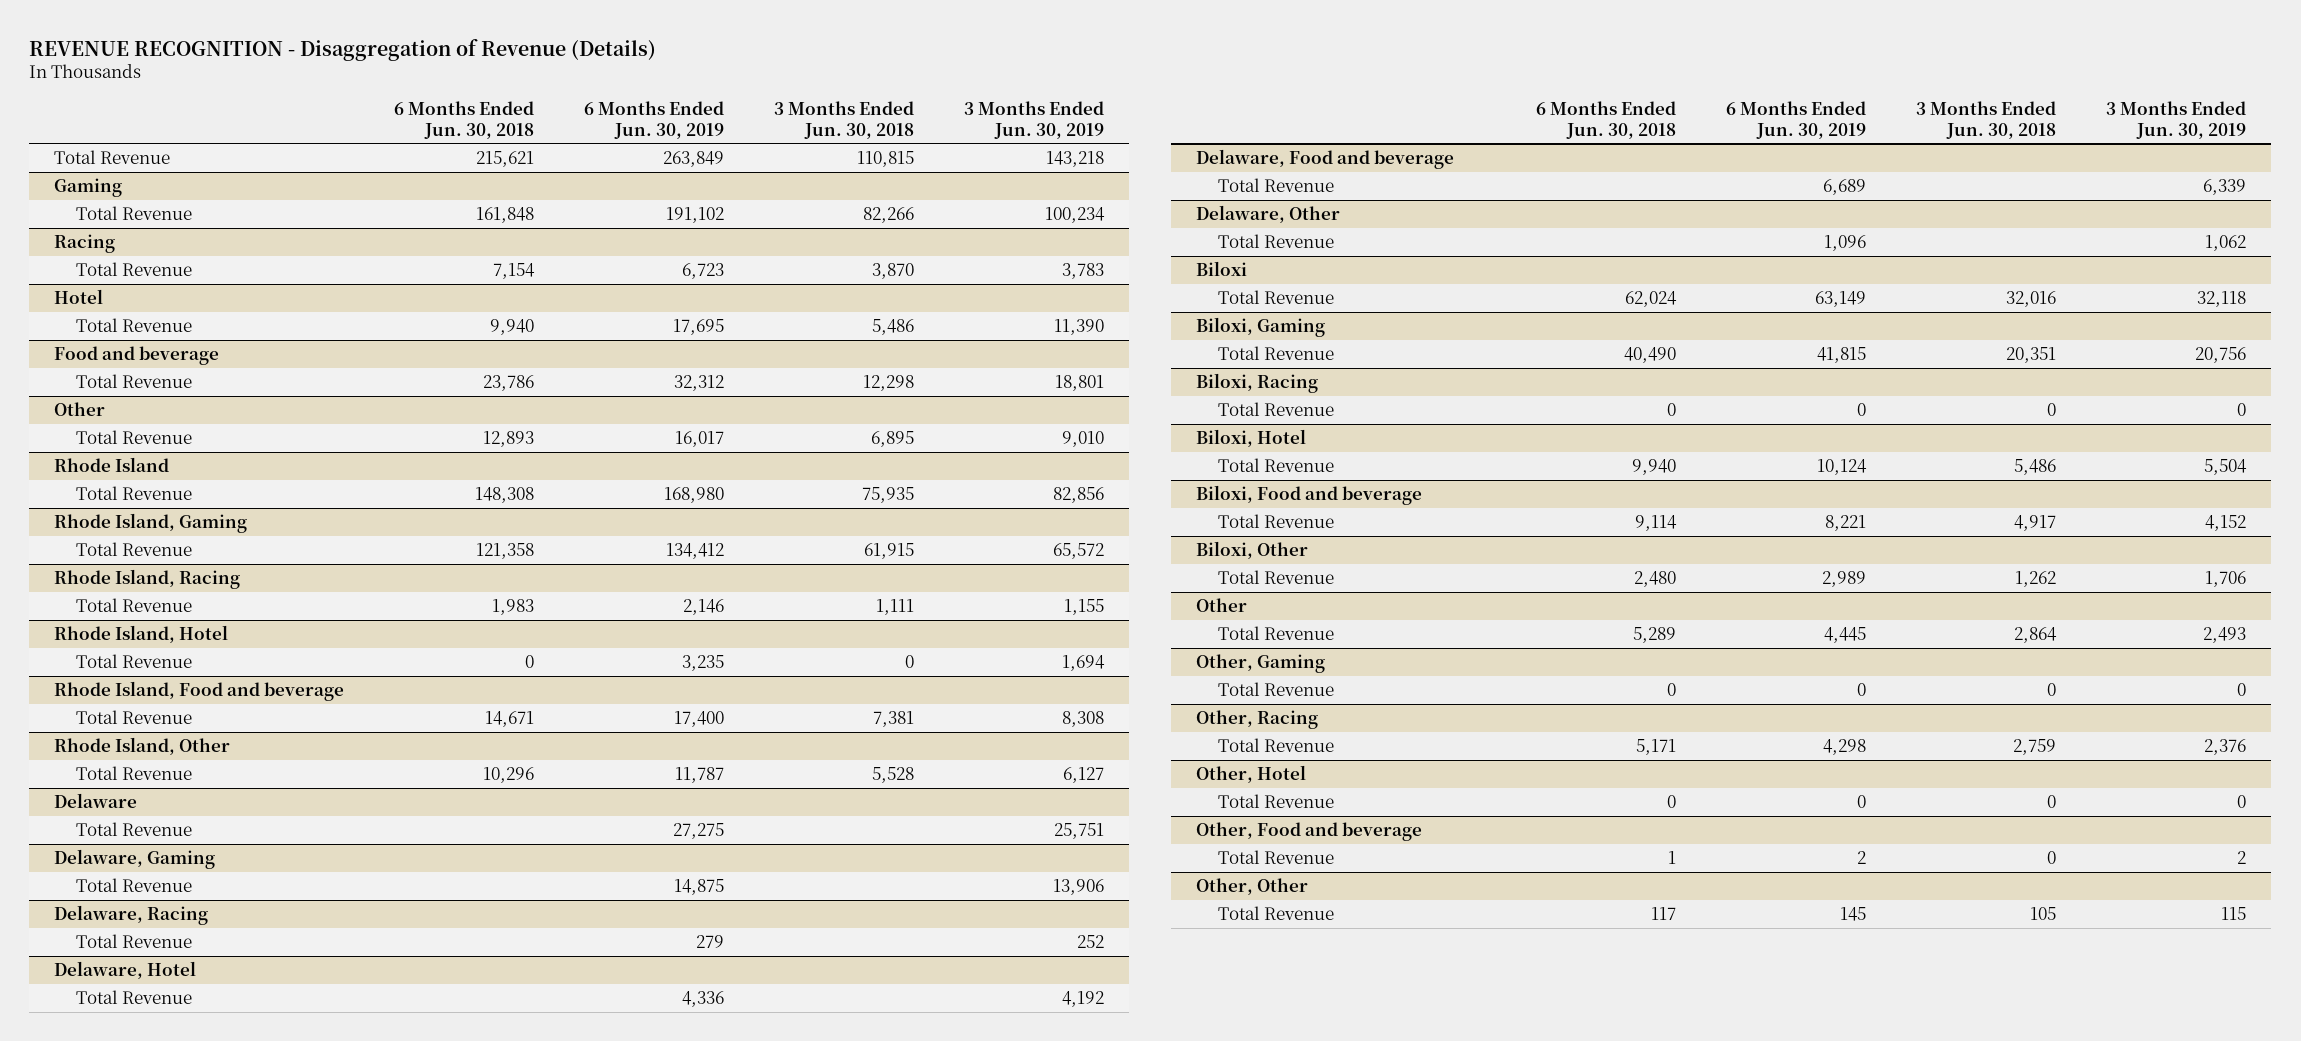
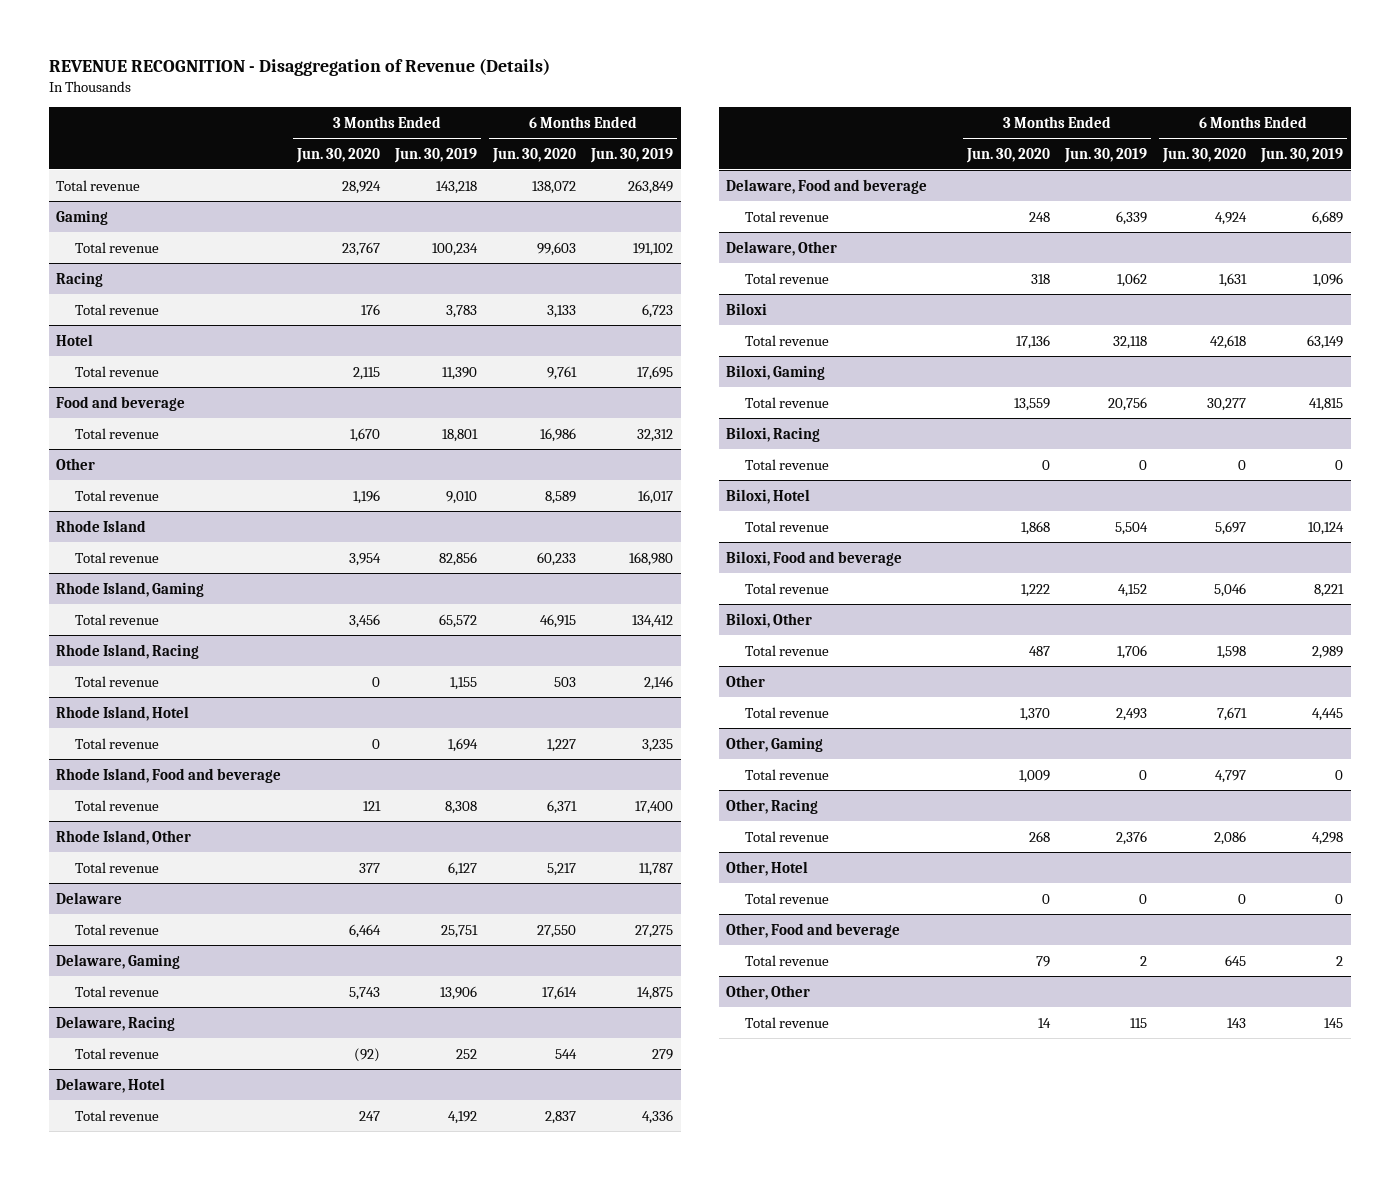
- | 6 Months Ended Jun. 30, 2018 | 6 Months Ended Jun. 30, 2019 | 3 Months Ended Jun. 30, 2018 | 3 Months Ended Jun. 30, 2019
+ | 3 Months Ended Jun. 30, 2020 | 3 Months Ended Jun. 30, 2019 | 6 Months Ended Jun. 30, 2020 | 6 Months Ended Jun. 30, 2019
- Total Revenue | 215,621 | 263,849 | 110,815 | 143,218
+ Total revenue | 28,924 | 143,218 | 138,072 | 263,849
@ Gaming
- Total Revenue | 161,848 | 191,102 | 82,266 | 100,234
+ Total revenue | 23,767 | 100,234 | 99,603 | 191,102
@ Racing
- Total Revenue | 7,154 | 6,723 | 3,870 | 3,783
+ Total revenue | 176 | 3,783 | 3,133 | 6,723
@ Hotel
- Total Revenue | 9,940 | 17,695 | 5,486 | 11,390
+ Total revenue | 2,115 | 11,390 | 9,761 | 17,695
@ Food and beverage
- Total Revenue | 23,786 | 32,312 | 12,298 | 18,801
+ Total revenue | 1,670 | 18,801 | 16,986 | 32,312
@ Other
- Total Revenue | 12,893 | 16,017 | 6,895 | 9,010
+ Total revenue | 1,196 | 9,010 | 8,589 | 16,017
@ Rhode Island
- Total Revenue | 148,308 | 168,980 | 75,935 | 82,856
+ Total revenue | 3,954 | 82,856 | 60,233 | 168,980
@ Rhode Island, Gaming
- Total Revenue | 121,358 | 134,412 | 61,915 | 65,572
+ Total revenue | 3,456 | 65,572 | 46,915 | 134,412
@ Rhode Island, Racing
- Total Revenue | 1,983 | 2,146 | 1,111 | 1,155
+ Total revenue | 0 | 1,155 | 503 | 2,146
@ Rhode Island, Hotel
- Total Revenue | 0 | 3,235 | 0 | 1,694
+ Total revenue | 0 | 1,694 | 1,227 | 3,235
@ Rhode Island, Food and beverage
- Total Revenue | 14,671 | 17,400 | 7,381 | 8,308
+ Total revenue | 121 | 8,308 | 6,371 | 17,400
@ Rhode Island, Other
- Total Revenue | 10,296 | 11,787 | 5,528 | 6,127
+ Total revenue | 377 | 6,127 | 5,217 | 11,787
@ Delaware
- Total Revenue | | 27,275 | | 25,751
+ Total revenue | 6,464 | 25,751 | 27,550 | 27,275
@ Delaware, Gaming
- Total Revenue | | 14,875 | | 13,906
+ Total revenue | 5,743 | 13,906 | 17,614 | 14,875
@ Delaware, Racing
- Total Revenue | | 279 | | 252
+ Total revenue | (92) | 252 | 544 | 279
@ Delaware, Hotel
- Total Revenue | | 4,336 | | 4,192
+ Total revenue | 247 | 4,192 | 2,837 | 4,336
@ Delaware, Food and beverage
- Total Revenue | | 6,689 | | 6,339
+ Total revenue | 248 | 6,339 | 4,924 | 6,689
@ Delaware, Other
- Total Revenue | | 1,096 | | 1,062
+ Total revenue | 318 | 1,062 | 1,631 | 1,096
@ Biloxi
- Total Revenue | 62,024 | 63,149 | 32,016 | 32,118
+ Total revenue | 17,136 | 32,118 | 42,618 | 63,149
@ Biloxi, Gaming
- Total Revenue | 40,490 | 41,815 | 20,351 | 20,756
+ Total revenue | 13,559 | 20,756 | 30,277 | 41,815
@ Biloxi, Racing
- Total Revenue | 0 | 0 | 0 | 0
+ Total revenue | 0 | 0 | 0 | 0
@ Biloxi, Hotel
- Total Revenue | 9,940 | 10,124 | 5,486 | 5,504
+ Total revenue | 1,868 | 5,504 | 5,697 | 10,124
@ Biloxi, Food and beverage
- Total Revenue | 9,114 | 8,221 | 4,917 | 4,152
+ Total revenue | 1,222 | 4,152 | 5,046 | 8,221
@ Biloxi, Other
- Total Revenue | 2,480 | 2,989 | 1,262 | 1,706
+ Total revenue | 487 | 1,706 | 1,598 | 2,989
@ Other
- Total Revenue | 5,289 | 4,445 | 2,864 | 2,493
+ Total revenue | 1,370 | 2,493 | 7,671 | 4,445
@ Other, Gaming
- Total Revenue | 0 | 0 | 0 | 0
+ Total revenue | 1,009 | 0 | 4,797 | 0
@ Other, Racing
- Total Revenue | 5,171 | 4,298 | 2,759 | 2,376
+ Total revenue | 268 | 2,376 | 2,086 | 4,298
@ Other, Hotel
- Total Revenue | 0 | 0 | 0 | 0
+ Total revenue | 0 | 0 | 0 | 0
@ Other, Food and beverage
- Total Revenue | 1 | 2 | 0 | 2
+ Total revenue | 79 | 2 | 645 | 2
@ Other, Other
- Total Revenue | 117 | 145 | 105 | 115
+ Total revenue | 14 | 115 | 143 | 145

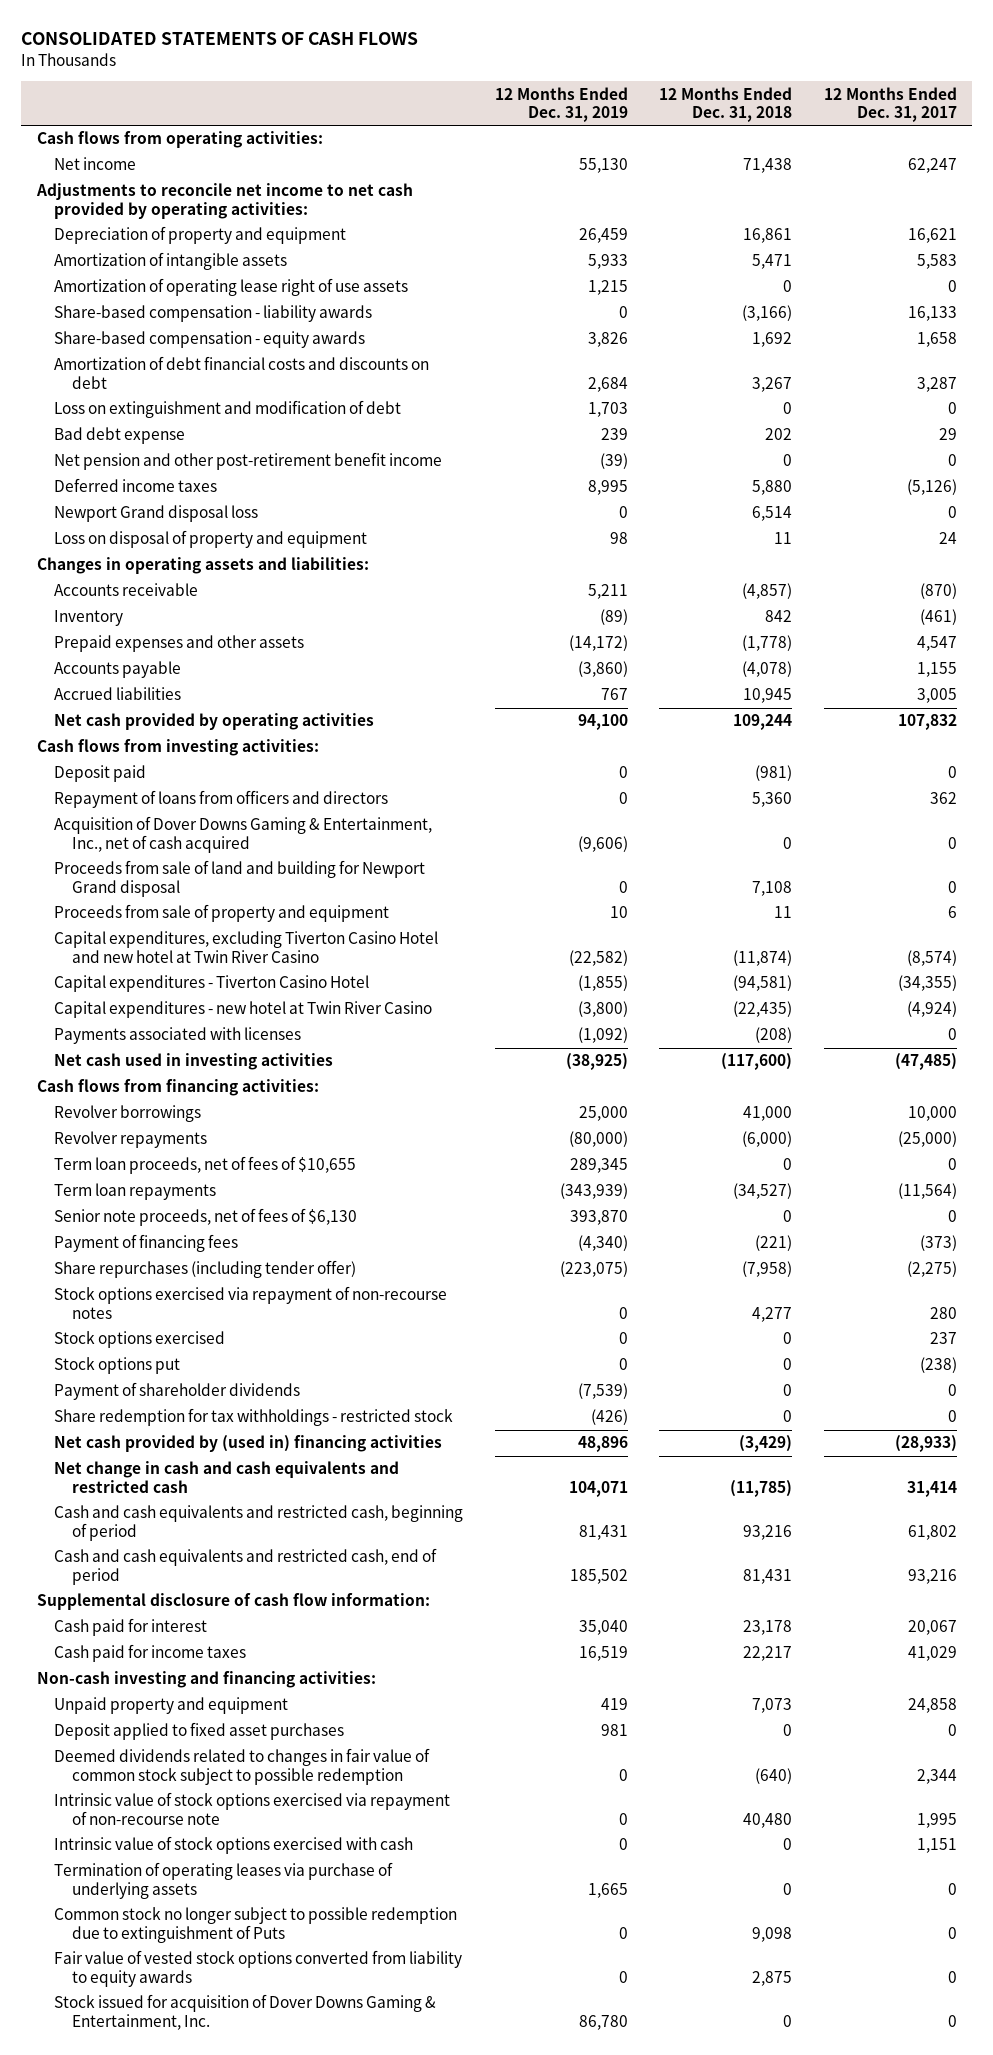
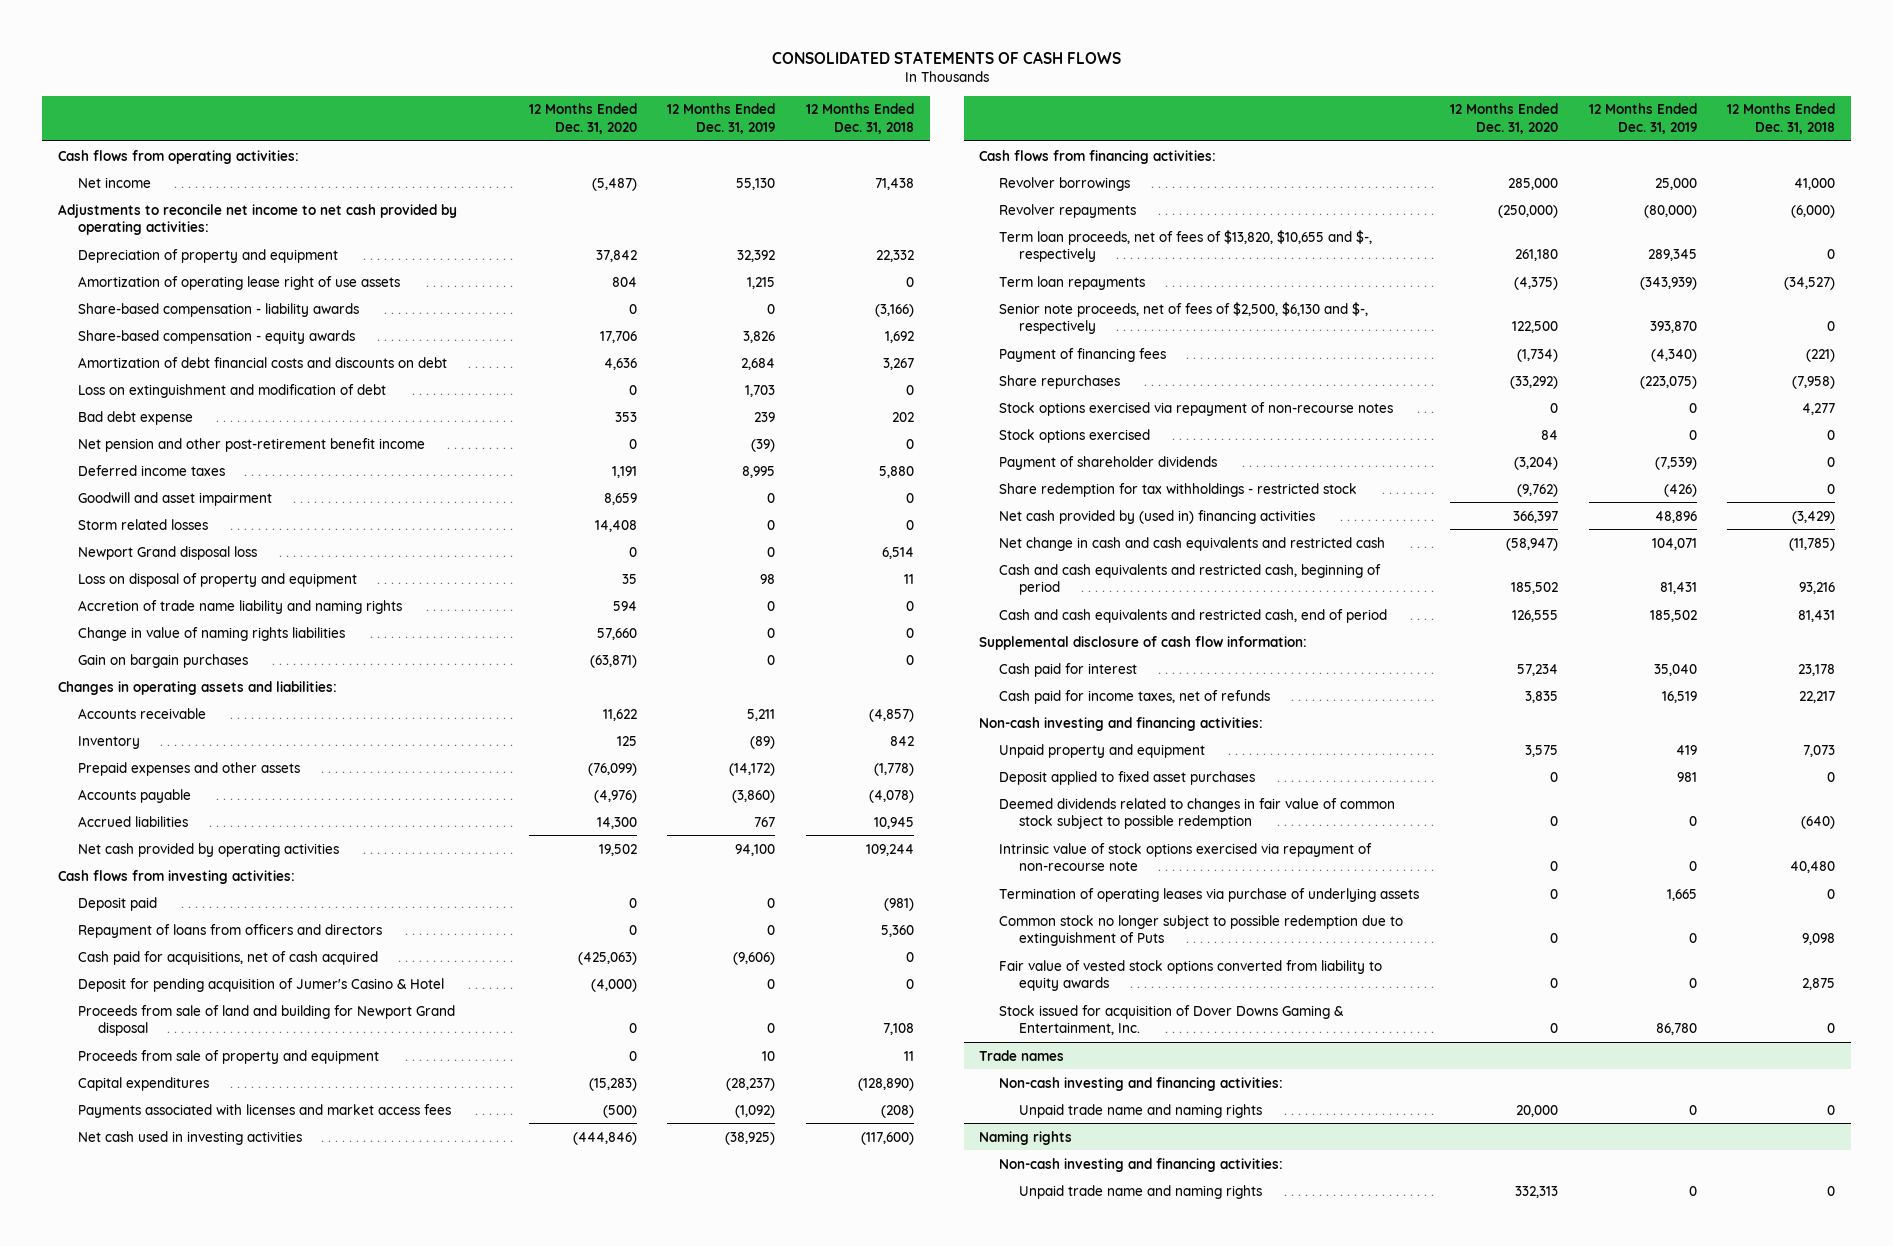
- | 12 Months Ended Dec. 31, 2019 | 12 Months Ended Dec. 31, 2018 | 12 Months Ended Dec. 31, 2017
+ | 12 Months Ended Dec. 31, 2020 | 12 Months Ended Dec. 31, 2019 | 12 Months Ended Dec. 31, 2018
- Depreciation of property and equipment | 26,459 | 16,861 | 16,621
- Amortization of intangible assets | 5,933 | 5,471 | 5,583
+ Depreciation of property and equipment | 37,842 | 32,392 | 22,332
+ Goodwill and asset impairment | 8,659 | 0 | 0
+ Storm related losses | 14,408 | 0 | 0
+ Accretion of trade name liability and naming rights | 594 | 0 | 0
+ Change in value of naming rights liabilities | 57,660 | 0 | 0
+ Gain on bargain purchases | (63,871) | 0 | 0
- Acquisition of Dover Downs Gaming & Entertainment, Inc., net of cash acquired | (9,606) | 0 | 0
+ Cash paid for acquisitions, net of cash acquired | (425,063) | (9,606) | 0
+ Deposit for pending acquisition of Jumer's Casino & Hotel | (4,000) | 0 | 0
- Capital expenditures, excluding Tiverton Casino Hotel and new hotel at Twin River Casino | (22,582) | (11,874) | (8,574)
- Capital expenditures - Tiverton Casino Hotel | (1,855) | (94,581) | (34,355)
- Capital expenditures - new hotel at Twin River Casino | (3,800) | (22,435) | (4,924)
- Payments associated with licenses | (1,092) | (208) | 0
+ Capital expenditures | (15,283) | (28,237) | (128,890)
+ Payments associated with licenses and market access fees | (500) | (1,092) | (208)
- Term loan proceeds, net of fees of $10,655 | 289,345 | 0 | 0
+ Term loan proceeds, net of fees of $13,820, $10,655 and $-, respectively | 261,180 | 289,345 | 0
- Senior note proceeds, net of fees of $6,130 | 393,870 | 0 | 0
+ Senior note proceeds, net of fees of $2,500, $6,130 and $-, respectively | 122,500 | 393,870 | 0
- Share repurchases (including tender offer) | (223,075) | (7,958) | (2,275)
+ Share repurchases | (33,292) | (223,075) | (7,958)
- Stock options put | 0 | 0 | (238)
- Cash paid for income taxes | 16,519 | 22,217 | 41,029
+ Cash paid for income taxes, net of refunds | 3,835 | 16,519 | 22,217
- Intrinsic value of stock options exercised with cash | 0 | 0 | 1,151
+ Trade names
+ Non-cash investing and financing activities:
+ Unpaid trade name and naming rights | 20,000 | 0 | 0
+ Naming rights
+ Non-cash investing and financing activities:
+ Unpaid trade name and naming rights | 332,313 | 0 | 0

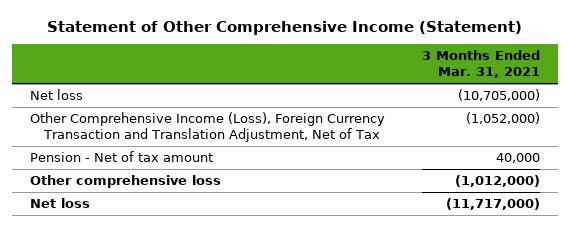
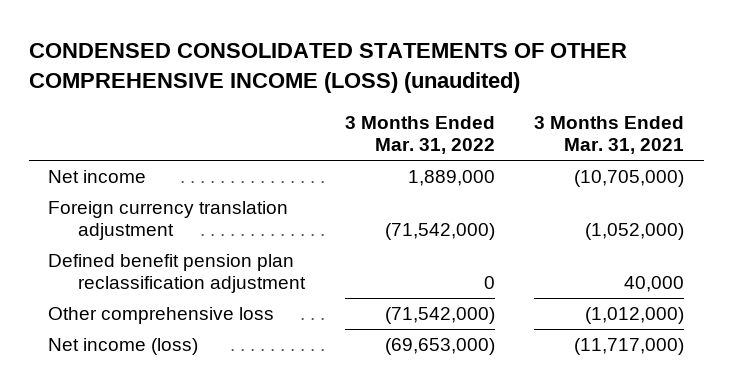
- Statement of Other Comprehensive Income (Statement)
+ CONDENSED CONSOLIDATED STATEMENTS OF OTHER COMPREHENSIVE INCOME (LOSS) (unaudited)
- | 3 Months Ended Mar. 31, 2021
+ | 3 Months Ended Mar. 31, 2022 | 3 Months Ended Mar. 31, 2021
- Net loss | (10,705,000)
- Other Comprehensive Income (Loss), Foreign Currency Transaction and Translation Adjustment, Net of Tax | (1,052,000)
- Pension - Net of tax amount | 40,000
+ Net income | 1,889,000 | (10,705,000)
+ Foreign currency translation adjustment | (71,542,000) | (1,052,000)
+ Defined benefit pension plan reclassification adjustment | 0 | 40,000
- Net loss | (11,717,000)
+ Net income (loss) | (69,653,000) | (11,717,000)

